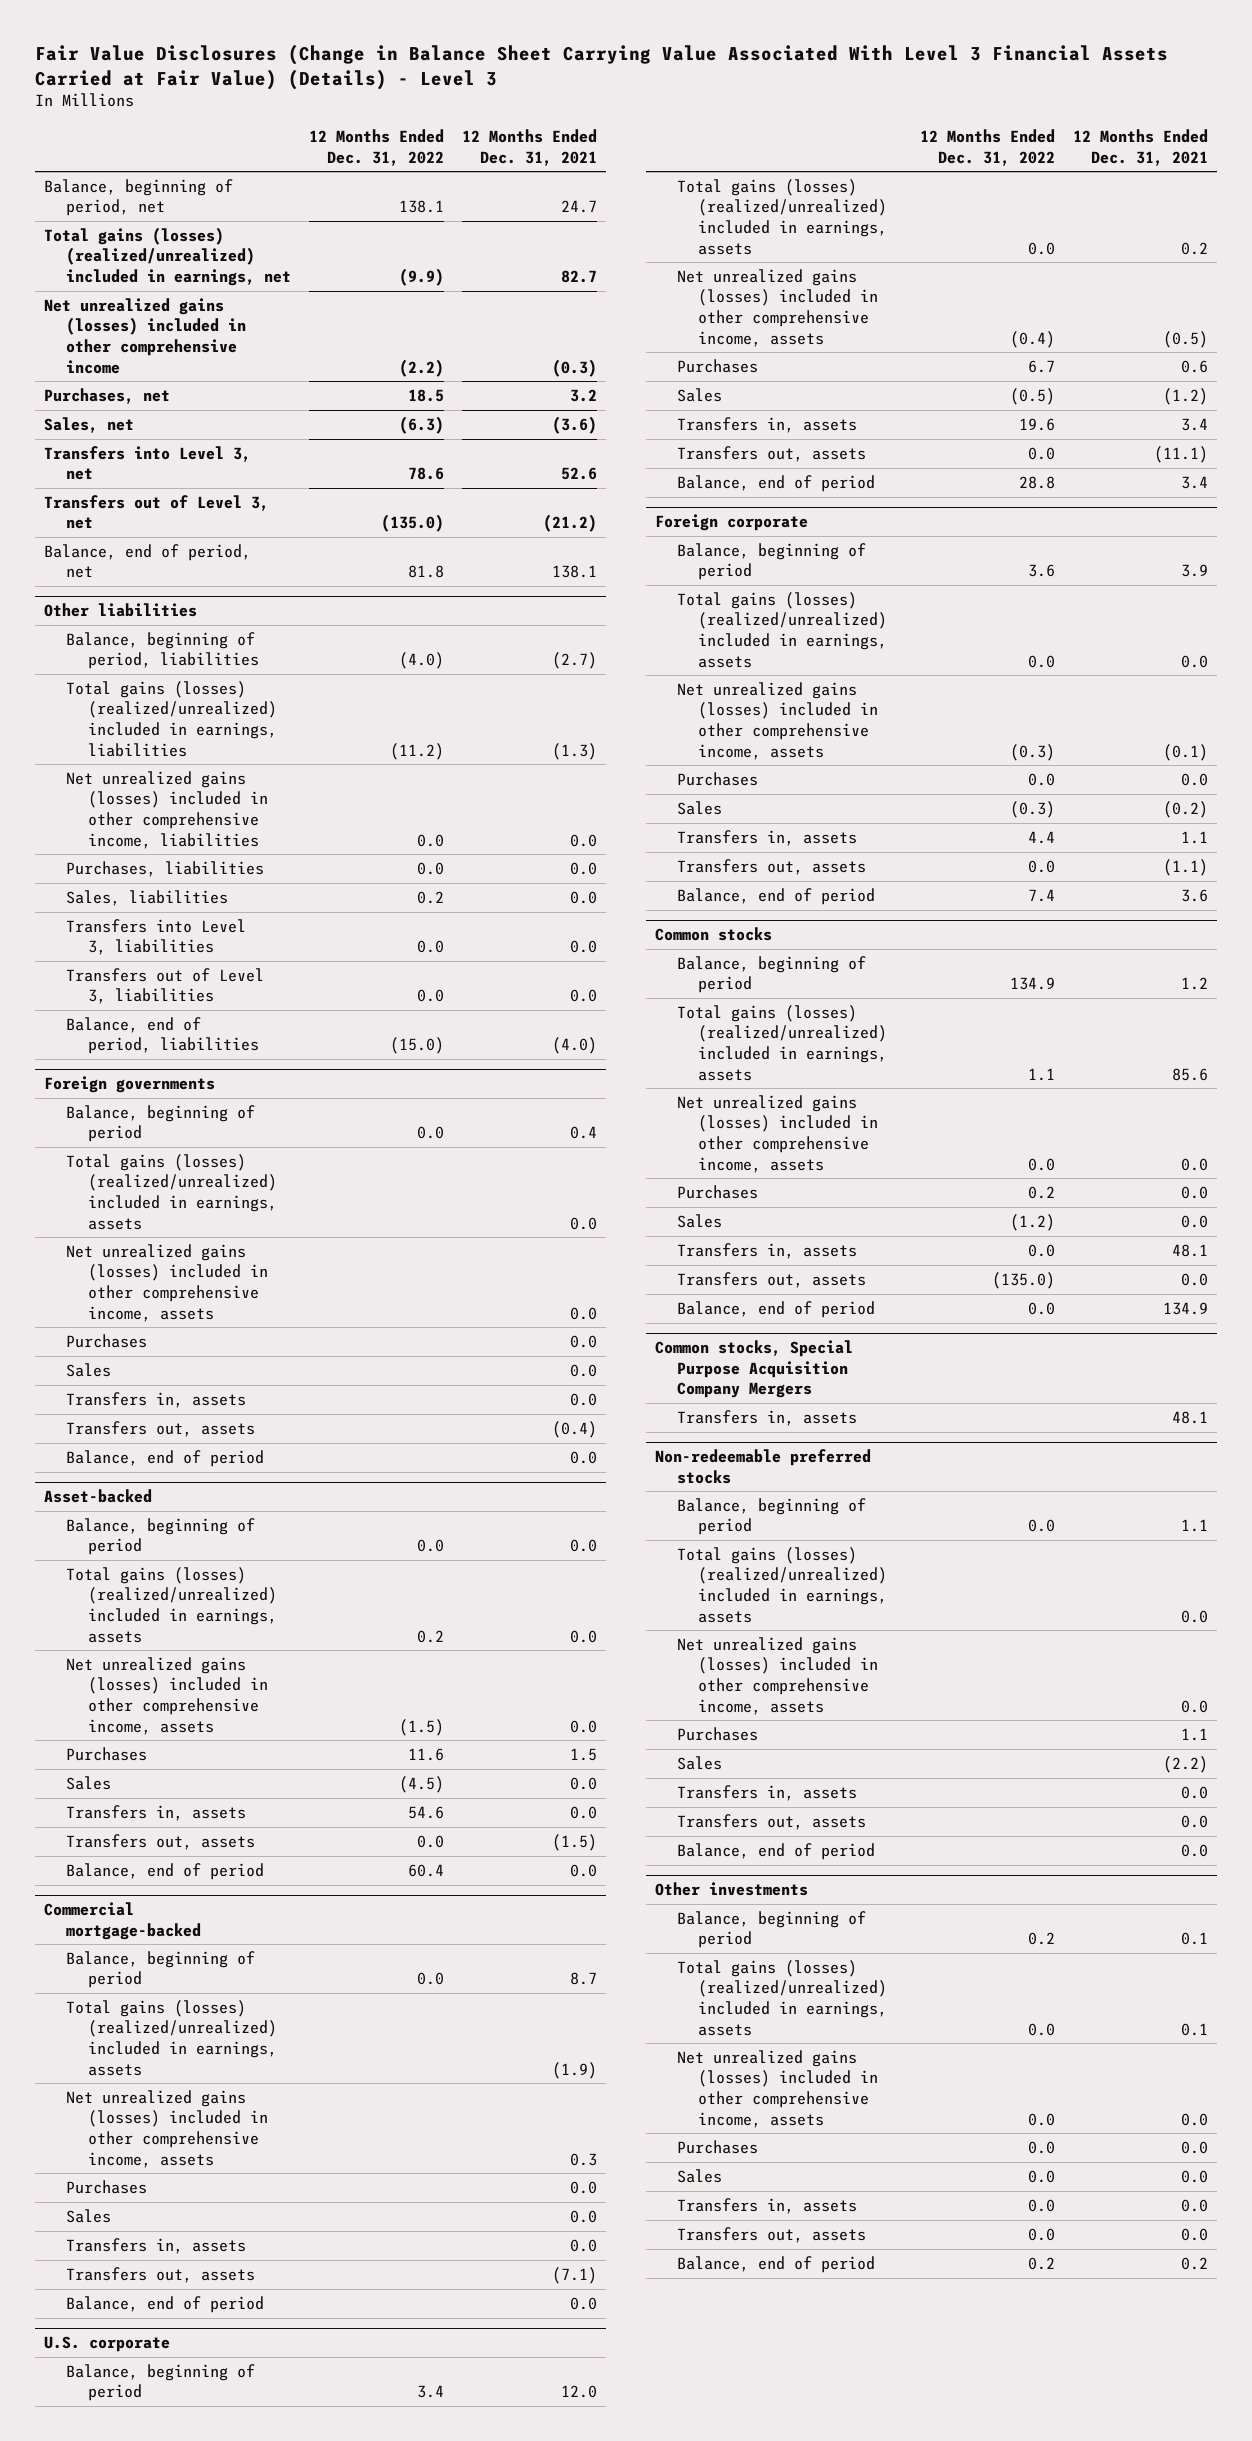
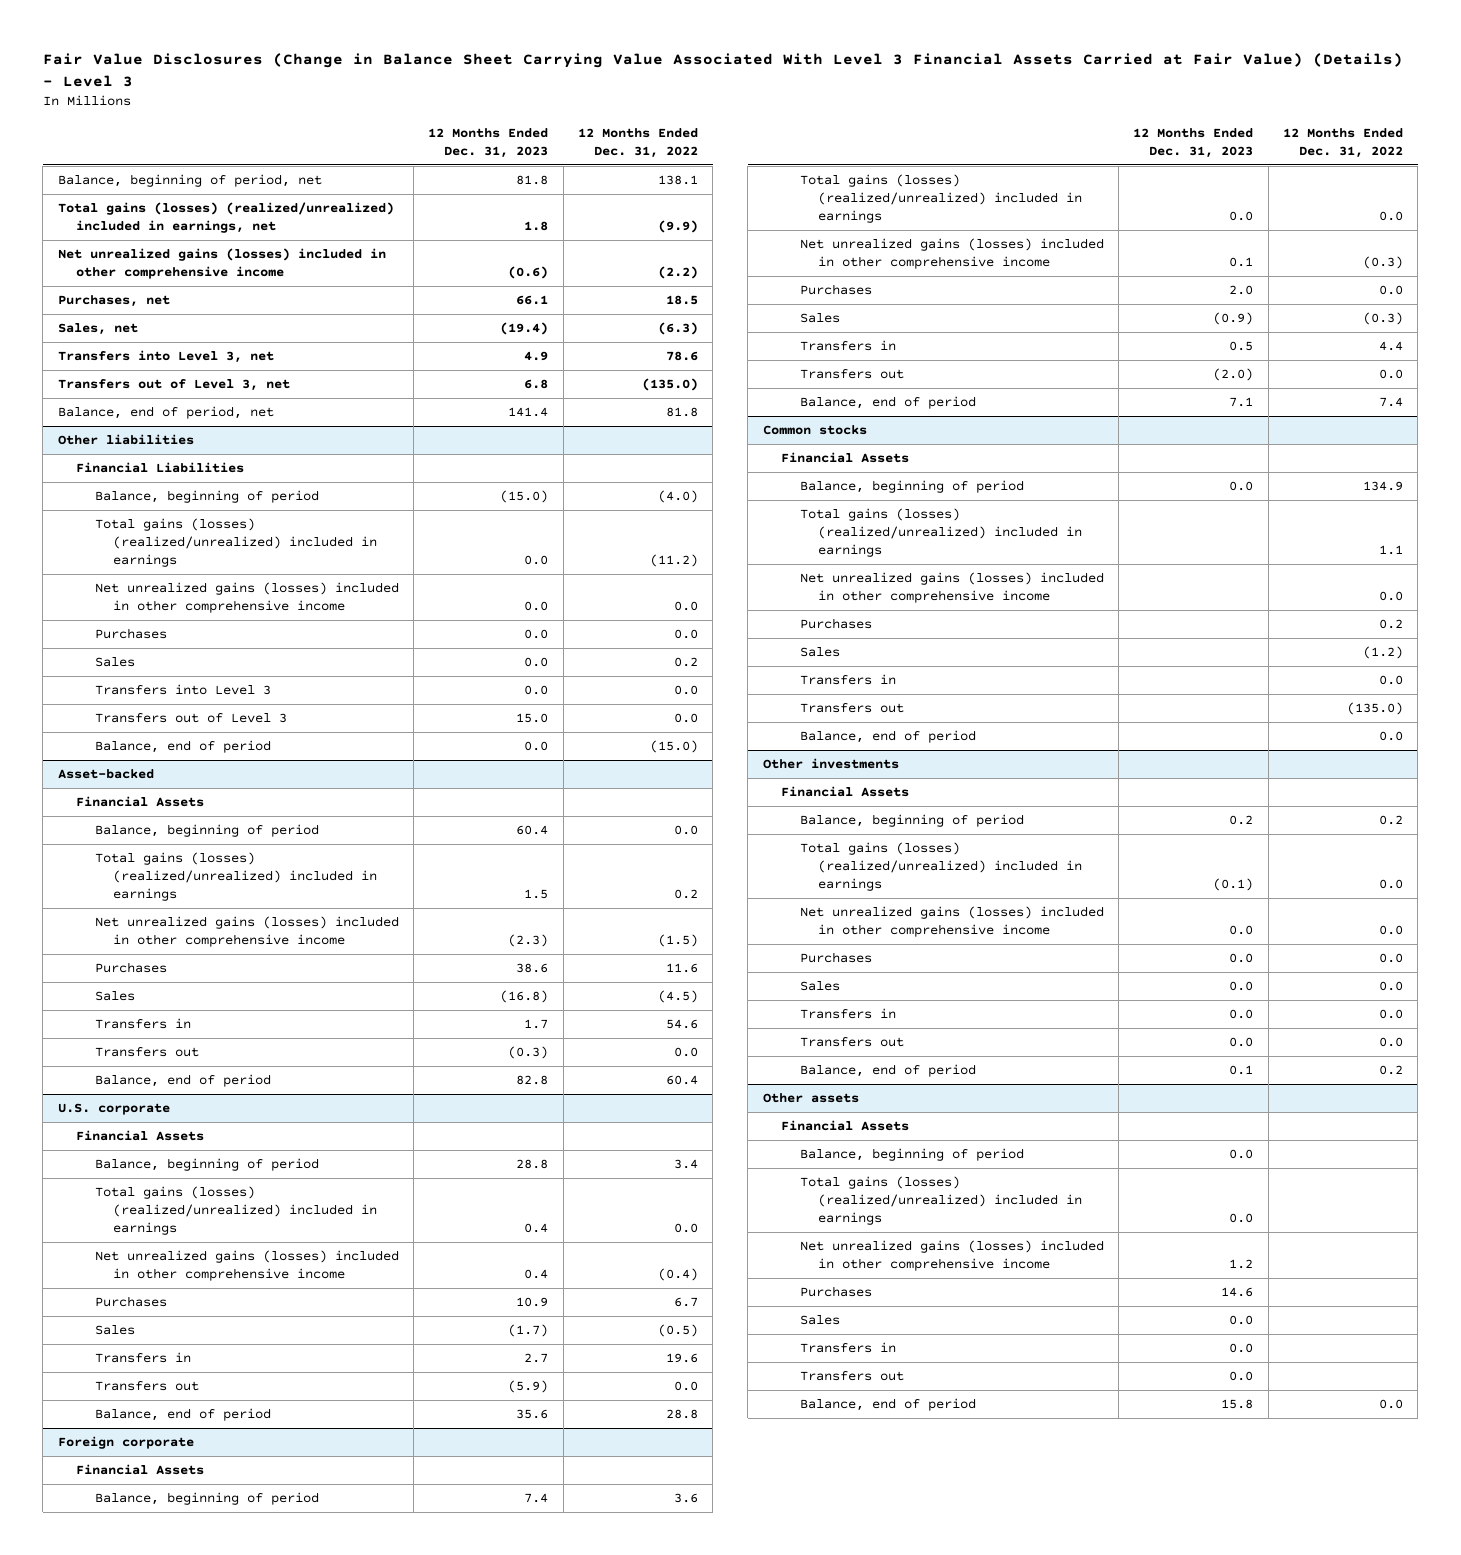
- | 12 Months Ended Dec. 31, 2022 | 12 Months Ended Dec. 31, 2021
+ | 12 Months Ended Dec. 31, 2023 | 12 Months Ended Dec. 31, 2022
@ Other liabilities
- Balance, beginning of period, liabilities | (4.0) | (2.7)
- Total gains (losses) (realized/unrealized) included in earnings, liabilities | (11.2) | (1.3)
- Net unrealized gains (losses) included in other comprehensive income, liabilities | 0.0 | 0.0
- Purchases, liabilities | 0.0 | 0.0
- Sales, liabilities | 0.2 | 0.0
- Transfers into Level 3, liabilities | 0.0 | 0.0
- Transfers out of Level 3, liabilities | 0.0 | 0.0
- Balance, end of period, liabilities | (15.0) | (4.0)
- Foreign governments
- Balance, beginning of period | 0.0 | 0.4
- Total gains (losses) (realized/unrealized) included in earnings, assets | | 0.0
- Net unrealized gains (losses) included in other comprehensive income, assets | | 0.0
- Purchases | | 0.0
- Sales | | 0.0
- Transfers in, assets | | 0.0
- Transfers out, assets | | (0.4)
- Balance, end of period | | 0.0
@ Other liabilities
+ Financial Liabilities
+ Balance, beginning of period | (15.0) | (4.0)
+ Total gains (losses) (realized/unrealized) included in earnings | 0.0 | (11.2)
+ Net unrealized gains (losses) included in other comprehensive income | 0.0 | 0.0
+ Purchases | 0.0 | 0.0
+ Sales | 0.0 | 0.2
+ Transfers into Level 3 | 0.0 | 0.0
+ Transfers out of Level 3 | 15.0 | 0.0
+ Balance, end of period | 0.0 | (15.0)
@ Asset-backed
+ Financial Assets
- Total gains (losses) (realized/unrealized) included in earnings, assets | 0.2 | 0.0
- Net unrealized gains (losses) included in other comprehensive income, assets | (1.5) | 0.0
+ Total gains (losses) (realized/unrealized) included in earnings | 1.5 | 0.2
+ Net unrealized gains (losses) included in other comprehensive income | (2.3) | (1.5)
- Transfers in, assets | 54.6 | 0.0
- Transfers out, assets | 0.0 | (1.5)
+ Transfers in | 1.7 | 54.6
+ Transfers out | (0.3) | 0.0
- Commercial mortgage-backed
- Balance, beginning of period | 0.0 | 8.7
- Total gains (losses) (realized/unrealized) included in earnings, assets | | (1.9)
- Net unrealized gains (losses) included in other comprehensive income, assets | | 0.3
- Purchases | | 0.0
- Sales | | 0.0
- Transfers in, assets | | 0.0
- Transfers out, assets | | (7.1)
- Balance, end of period | | 0.0
@ U.S. corporate
+ Financial Assets
- Total gains (losses) (realized/unrealized) included in earnings, assets | 0.0 | 0.2
- Net unrealized gains (losses) included in other comprehensive income, assets | (0.4) | (0.5)
+ Total gains (losses) (realized/unrealized) included in earnings | 0.4 | 0.0
+ Net unrealized gains (losses) included in other comprehensive income | 0.4 | (0.4)
- Transfers in, assets | 19.6 | 3.4
- Transfers out, assets | 0.0 | (11.1)
+ Transfers in | 2.7 | 19.6
+ Transfers out | (5.9) | 0.0
@ Foreign corporate
+ Financial Assets
- Total gains (losses) (realized/unrealized) included in earnings, assets | 0.0 | 0.0
- Net unrealized gains (losses) included in other comprehensive income, assets | (0.3) | (0.1)
+ Total gains (losses) (realized/unrealized) included in earnings | 0.0 | 0.0
+ Net unrealized gains (losses) included in other comprehensive income | 0.1 | (0.3)
- Transfers in, assets | 4.4 | 1.1
- Transfers out, assets | 0.0 | (1.1)
+ Transfers in | 0.5 | 4.4
+ Transfers out | (2.0) | 0.0
@ Common stocks
+ Financial Assets
- Total gains (losses) (realized/unrealized) included in earnings, assets | 1.1 | 85.6
- Net unrealized gains (losses) included in other comprehensive income, assets | 0.0 | 0.0
+ Total gains (losses) (realized/unrealized) included in earnings | | 1.1
+ Net unrealized gains (losses) included in other comprehensive income | | 0.0
- Transfers in, assets | 0.0 | 48.1
- Transfers out, assets | (135.0) | 0.0
+ Transfers in | | 0.0
+ Transfers out | | (135.0)
- Common stocks, Special Purpose Acquisition Company Mergers
- Transfers in, assets | | 48.1
- Non-redeemable preferred stocks
- Balance, beginning of period | 0.0 | 1.1
- Total gains (losses) (realized/unrealized) included in earnings, assets | | 0.0
- Net unrealized gains (losses) included in other comprehensive income, assets | | 0.0
- Purchases | | 1.1
- Sales | | (2.2)
- Transfers in, assets | | 0.0
- Transfers out, assets | | 0.0
- Balance, end of period | | 0.0
@ Other investments
+ Financial Assets
- Total gains (losses) (realized/unrealized) included in earnings, assets | 0.0 | 0.1
- Net unrealized gains (losses) included in other comprehensive income, assets | 0.0 | 0.0
+ Total gains (losses) (realized/unrealized) included in earnings | (0.1) | 0.0
+ Net unrealized gains (losses) included in other comprehensive income | 0.0 | 0.0
- Transfers in, assets | 0.0 | 0.0
- Transfers out, assets | 0.0 | 0.0
+ Transfers in | 0.0 | 0.0
+ Transfers out | 0.0 | 0.0
+ Other assets
+ Financial Assets
+ Balance, beginning of period | 0.0 |
+ Total gains (losses) (realized/unrealized) included in earnings | 0.0 |
+ Net unrealized gains (losses) included in other comprehensive income | 1.2 |
+ Purchases | 14.6 |
+ Sales | 0.0 |
+ Transfers in | 0.0 |
+ Transfers out | 0.0 |
+ Balance, end of period | 15.8 | 0.0

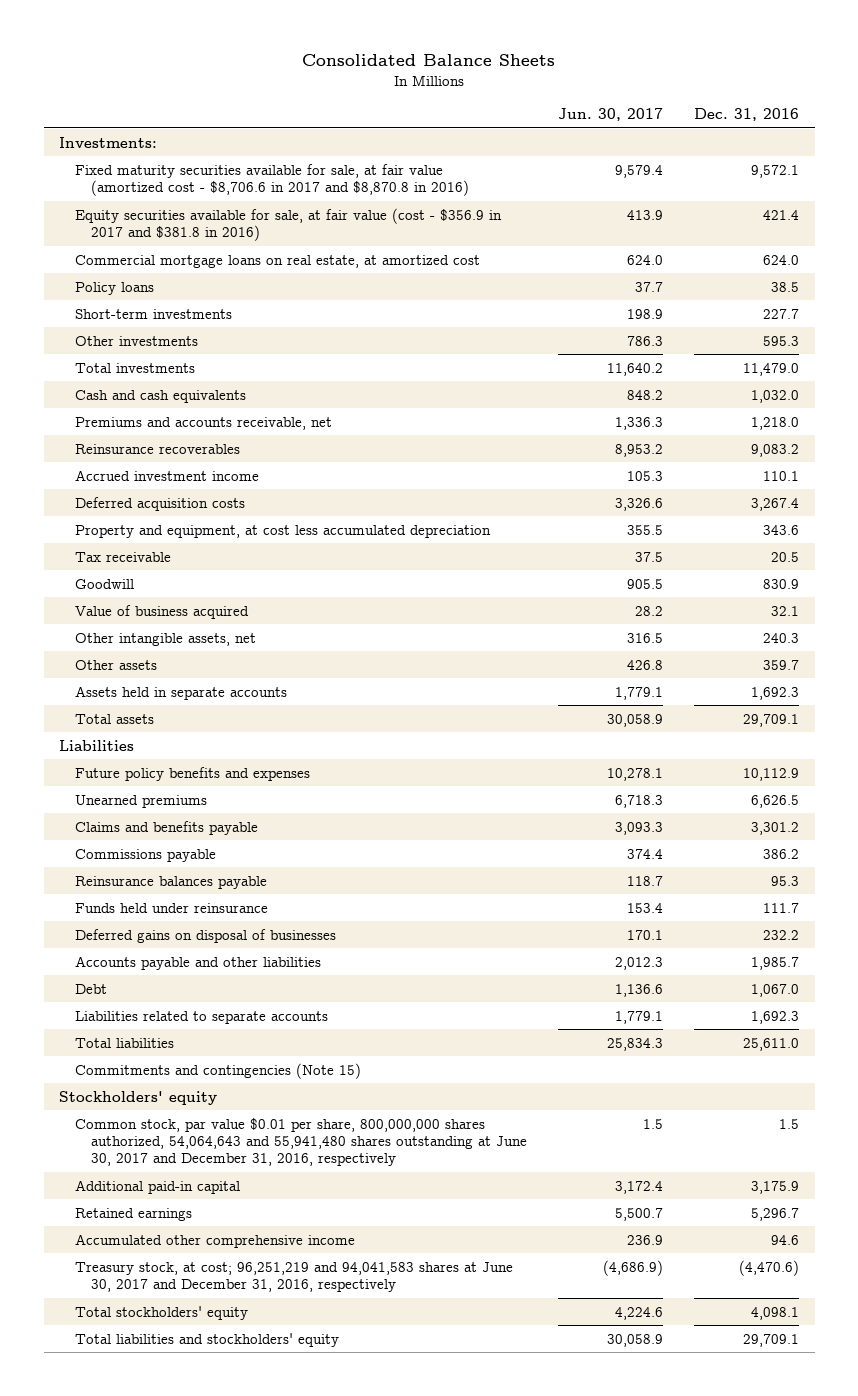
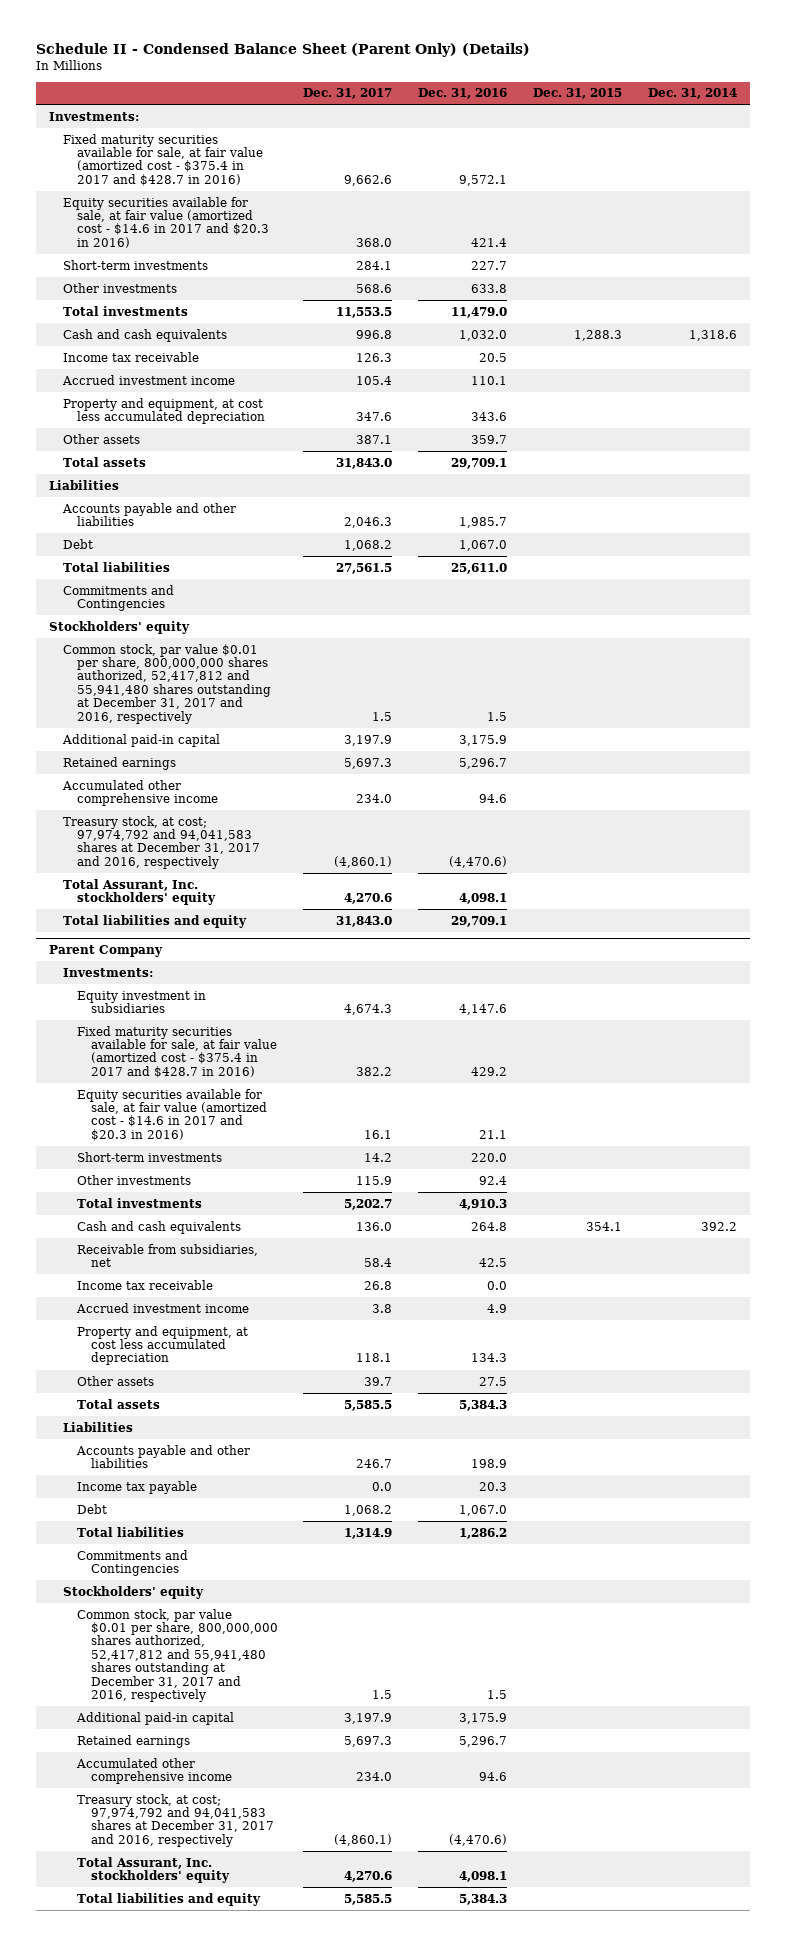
- Consolidated Balance Sheets
+ Schedule II - Condensed Balance Sheet (Parent Only) (Details)
- | Jun. 30, 2017 | Dec. 31, 2016
+ | Dec. 31, 2017 | Dec. 31, 2016 | Dec. 31, 2015 | Dec. 31, 2014
- Fixed maturity securities available for sale, at fair value (amortized cost - $8,706.6 in 2017 and $8,870.8 in 2016) | 9,579.4 | 9,572.1
- Equity securities available for sale, at fair value (cost - $356.9 in 2017 and $381.8 in 2016) | 413.9 | 421.4
- Commercial mortgage loans on real estate, at amortized cost | 624.0 | 624.0
- Policy loans | 37.7 | 38.5
+ Fixed maturity securities available for sale, at fair value (amortized cost - $375.4 in 2017 and $428.7 in 2016) | 9,662.6 | 9,572.1 | |
+ Equity securities available for sale, at fair value (amortized cost - $14.6 in 2017 and $20.3 in 2016) | 368.0 | 421.4 | |
- Other investments | 786.3 | 595.3
+ Other investments | 568.6 | 633.8 | |
- Premiums and accounts receivable, net | 1,336.3 | 1,218.0
- Reinsurance recoverables | 8,953.2 | 9,083.2
+ Income tax receivable | 126.3 | 20.5 | |
- Deferred acquisition costs | 3,326.6 | 3,267.4
- Tax receivable | 37.5 | 20.5
- Goodwill | 905.5 | 830.9
- Value of business acquired | 28.2 | 32.1
- Other intangible assets, net | 316.5 | 240.3
- Assets held in separate accounts | 1,779.1 | 1,692.3
- Future policy benefits and expenses | 10,278.1 | 10,112.9
- Unearned premiums | 6,718.3 | 6,626.5
- Claims and benefits payable | 3,093.3 | 3,301.2
- Commissions payable | 374.4 | 386.2
- Reinsurance balances payable | 118.7 | 95.3
- Funds held under reinsurance | 153.4 | 111.7
- Deferred gains on disposal of businesses | 170.1 | 232.2
- Liabilities related to separate accounts | 1,779.1 | 1,692.3
- Commitments and contingencies (Note 15)
+ Commitments and Contingencies
- Common stock, par value $0.01 per share, 800,000,000 shares authorized, 54,064,643 and 55,941,480 shares outstanding at June 30, 2017 and December 31, 2016, respectively | 1.5 | 1.5
+ Common stock, par value $0.01 per share, 800,000,000 shares authorized, 52,417,812 and 55,941,480 shares outstanding at December 31, 2017 and 2016, respectively | 1.5 | 1.5 | |
- Treasury stock, at cost; 96,251,219 and 94,041,583 shares at June 30, 2017 and December 31, 2016, respectively | (4,686.9) | (4,470.6)
- Total stockholders' equity | 4,224.6 | 4,098.1
- Total liabilities and stockholders' equity | 30,058.9 | 29,709.1
+ Treasury stock, at cost; 97,974,792 and 94,041,583 shares at December 31, 2017 and 2016, respectively | (4,860.1) | (4,470.6) | |
+ Total Assurant, Inc. stockholders' equity | 4,270.6 | 4,098.1 | |
+ Total liabilities and equity | 31,843.0 | 29,709.1 | |
+ Parent Company
+ Investments:
+ Equity investment in subsidiaries | 4,674.3 | 4,147.6 | |
+ Fixed maturity securities available for sale, at fair value (amortized cost - $375.4 in 2017 and $428.7 in 2016) | 382.2 | 429.2 | |
+ Equity securities available for sale, at fair value (amortized cost - $14.6 in 2017 and $20.3 in 2016) | 16.1 | 21.1 | |
+ Short-term investments | 14.2 | 220.0 | |
+ Other investments | 115.9 | 92.4 | |
+ Total investments | 5,202.7 | 4,910.3 | |
+ Cash and cash equivalents | 136.0 | 264.8 | 354.1 | 392.2
+ Receivable from subsidiaries, net | 58.4 | 42.5 | |
+ Income tax receivable | 26.8 | 0.0 | |
+ Accrued investment income | 3.8 | 4.9 | |
+ Property and equipment, at cost less accumulated depreciation | 118.1 | 134.3 | |
+ Other assets | 39.7 | 27.5 | |
+ Total assets | 5,585.5 | 5,384.3 | |
+ Liabilities
+ Accounts payable and other liabilities | 246.7 | 198.9 | |
+ Income tax payable | 0.0 | 20.3 | |
+ Debt | 1,068.2 | 1,067.0 | |
+ Total liabilities | 1,314.9 | 1,286.2 | |
+ Commitments and Contingencies
+ Stockholders' equity
+ Common stock, par value $0.01 per share, 800,000,000 shares authorized, 52,417,812 and 55,941,480 shares outstanding at December 31, 2017 and 2016, respectively | 1.5 | 1.5 | |
+ Additional paid-in capital | 3,197.9 | 3,175.9 | |
+ Retained earnings | 5,697.3 | 5,296.7 | |
+ Accumulated other comprehensive income | 234.0 | 94.6 | |
+ Treasury stock, at cost; 97,974,792 and 94,041,583 shares at December 31, 2017 and 2016, respectively | (4,860.1) | (4,470.6) | |
+ Total Assurant, Inc. stockholders' equity | 4,270.6 | 4,098.1 | |
+ Total liabilities and equity | 5,585.5 | 5,384.3 | |

